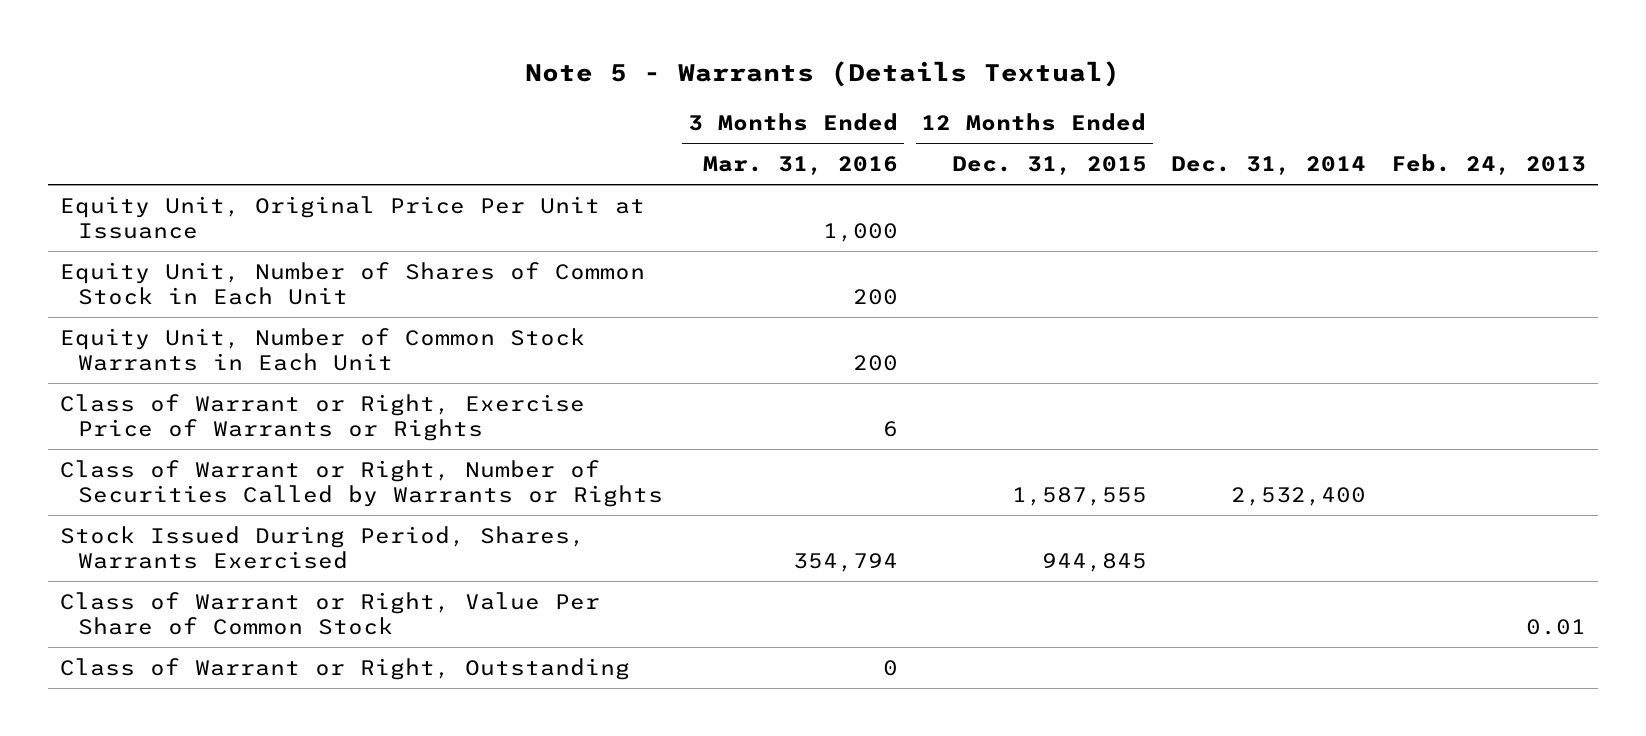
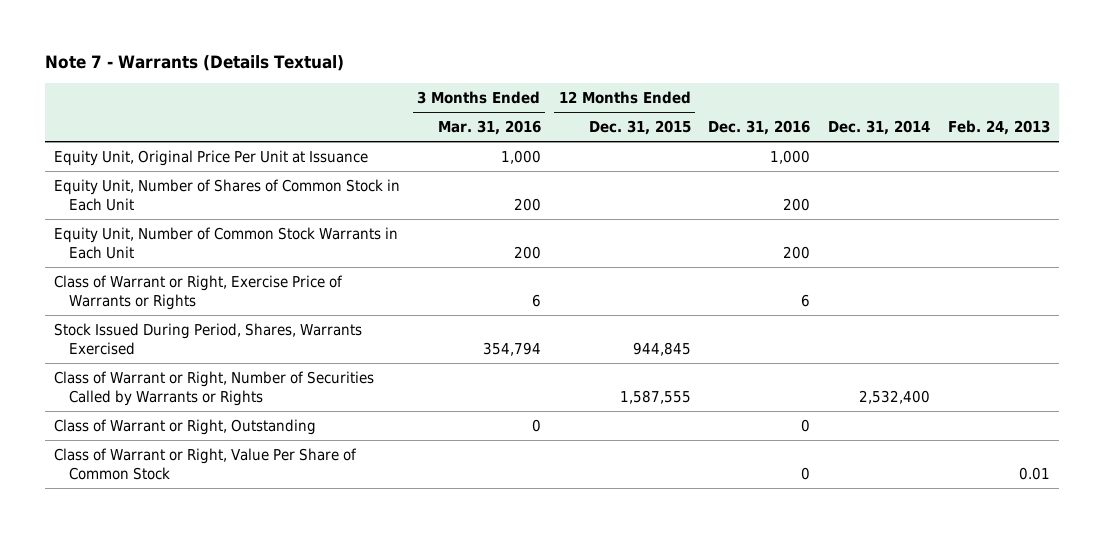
- Note 5 - Warrants (Details Textual)
+ Note 7 - Warrants (Details Textual)
- | 3 Months Ended Mar. 31, 2016 | 12 Months Ended Dec. 31, 2015 | Dec. 31, 2014 | Feb. 24, 2013
+ | 3 Months Ended Mar. 31, 2016 | 12 Months Ended Dec. 31, 2015 | Dec. 31, 2016 | Dec. 31, 2014 | Feb. 24, 2013
moved down: Class of Warrant or Right, Number of Securities Called by Warrants or Rights | | 1,587,555 | | 2,532,400 |
moved down: Class of Warrant or Right, Value Per Share of Common Stock | | | 0 | | 0.01

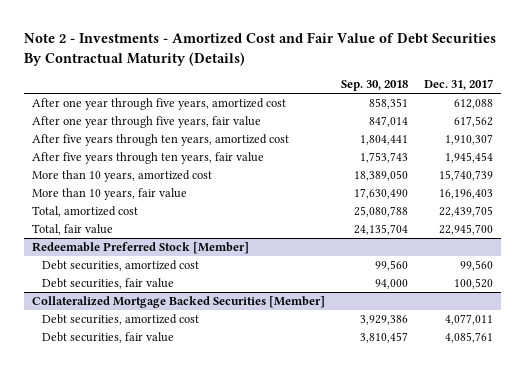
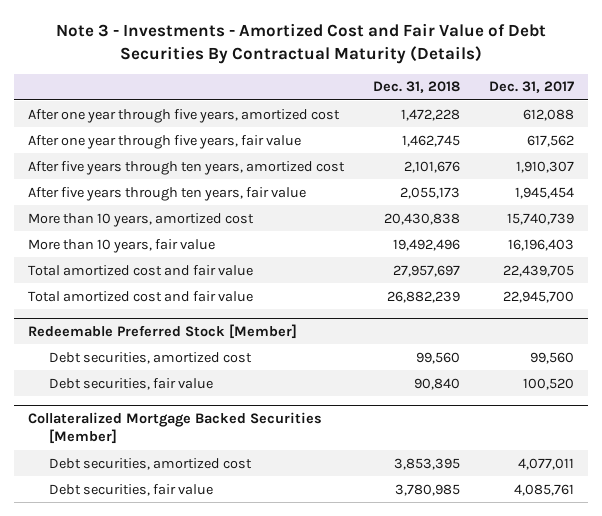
- Note 2 - Investments - Amortized Cost and Fair Value of Debt Securities By Contractual Maturity (Details)
+ Note 3 - Investments - Amortized Cost and Fair Value of Debt Securities By Contractual Maturity (Details)
- | Sep. 30, 2018 | Dec. 31, 2017
+ | Dec. 31, 2018 | Dec. 31, 2017
- Total, amortized cost | 25,080,788 | 22,439,705
- Total, fair value | 24,135,704 | 22,945,700
+ Total amortized cost and fair value | 27,957,697 | 22,439,705
+ Total amortized cost and fair value | 26,882,239 | 22,945,700

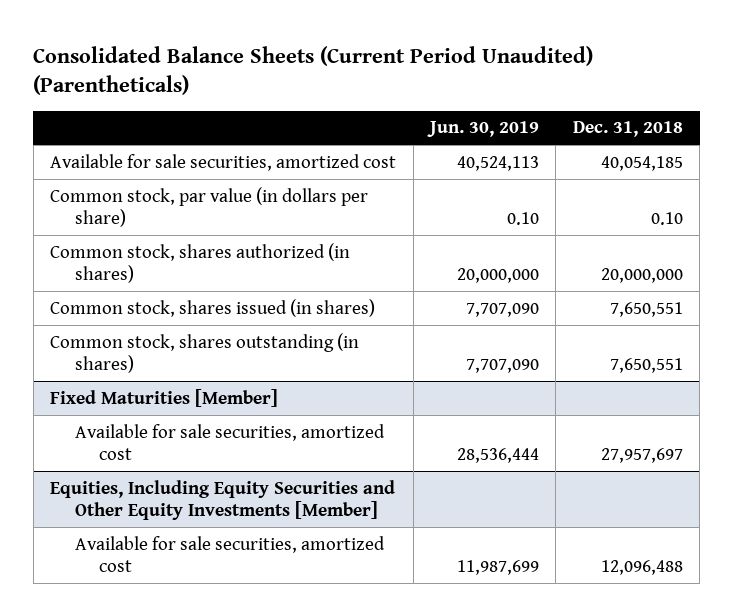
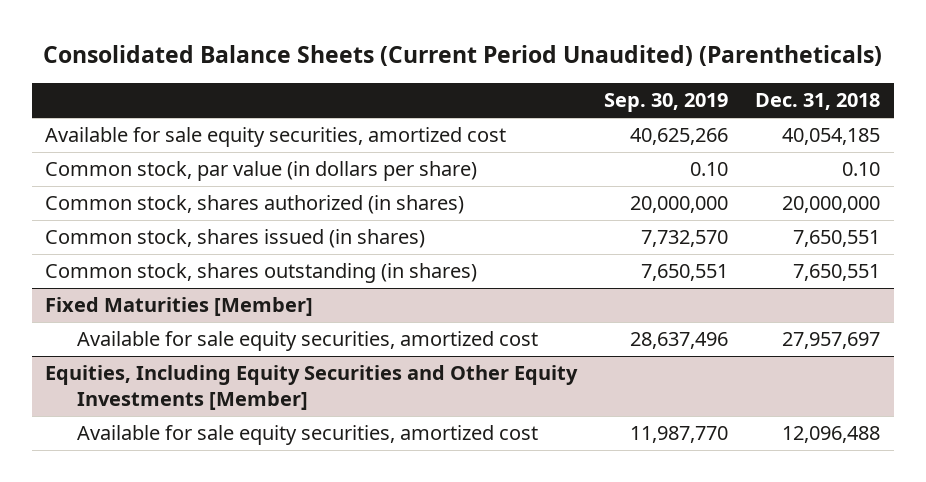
- | Jun. 30, 2019 | Dec. 31, 2018
+ | Sep. 30, 2019 | Dec. 31, 2018
- Available for sale securities, amortized cost | 40,524,113 | 40,054,185
+ Available for sale equity securities, amortized cost | 40,625,266 | 40,054,185
@ Fixed Maturities [Member]
- Available for sale securities, amortized cost | 28,536,444 | 27,957,697
+ Available for sale equity securities, amortized cost | 28,637,496 | 27,957,697
@ Equities, Including Equity Securities and Other Equity Investments [Member]
- Available for sale securities, amortized cost | 11,987,699 | 12,096,488
+ Available for sale equity securities, amortized cost | 11,987,770 | 12,096,488

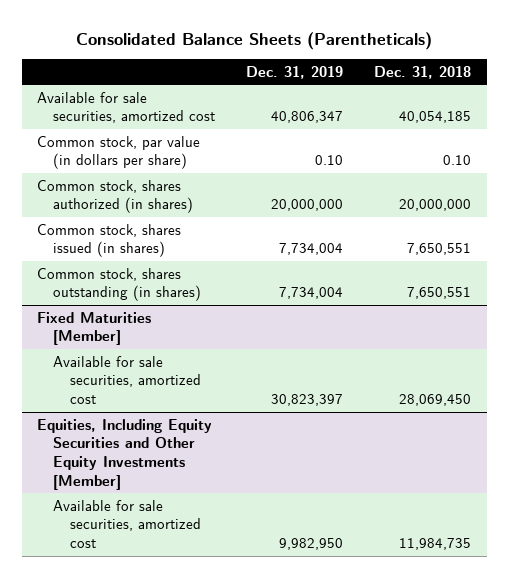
- Consolidated Balance Sheets (Current Period Unaudited) (Parentheticals)
+ Consolidated Balance Sheets (Parentheticals)
- | Sep. 30, 2019 | Dec. 31, 2018
+ | Dec. 31, 2019 | Dec. 31, 2018
- Available for sale equity securities, amortized cost | 40,625,266 | 40,054,185
+ Available for sale securities, amortized cost | 40,806,347 | 40,054,185
@ Fixed Maturities [Member]
- Available for sale equity securities, amortized cost | 28,637,496 | 27,957,697
+ Available for sale securities, amortized cost | 30,823,397 | 28,069,450
@ Equities, Including Equity Securities and Other Equity Investments [Member]
- Available for sale equity securities, amortized cost | 11,987,770 | 12,096,488
+ Available for sale securities, amortized cost | 9,982,950 | 11,984,735

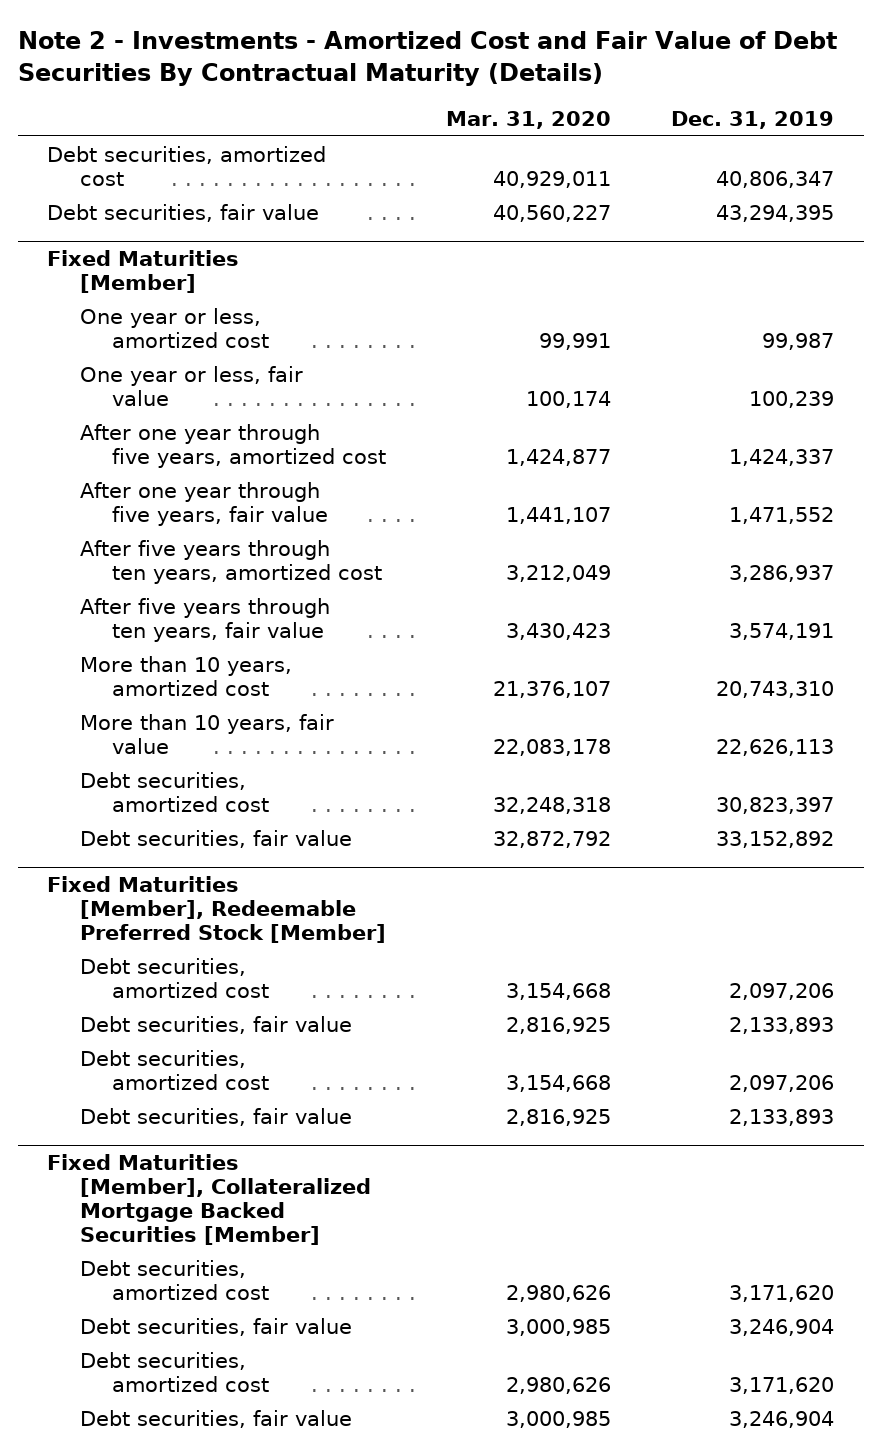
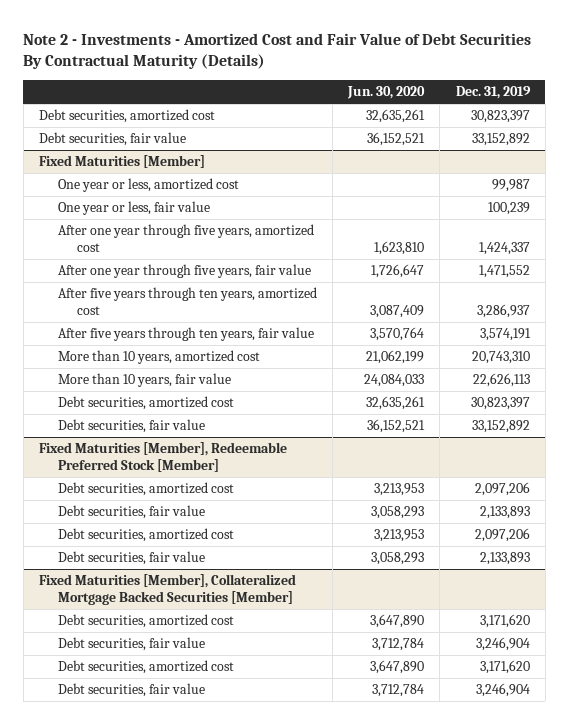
- | Mar. 31, 2020 | Dec. 31, 2019
+ | Jun. 30, 2020 | Dec. 31, 2019
- Debt securities, amortized cost | 40,929,011 | 40,806,347
- Debt securities, fair value | 40,560,227 | 43,294,395
+ Debt securities, amortized cost | 32,635,261 | 30,823,397
+ Debt securities, fair value | 36,152,521 | 33,152,892

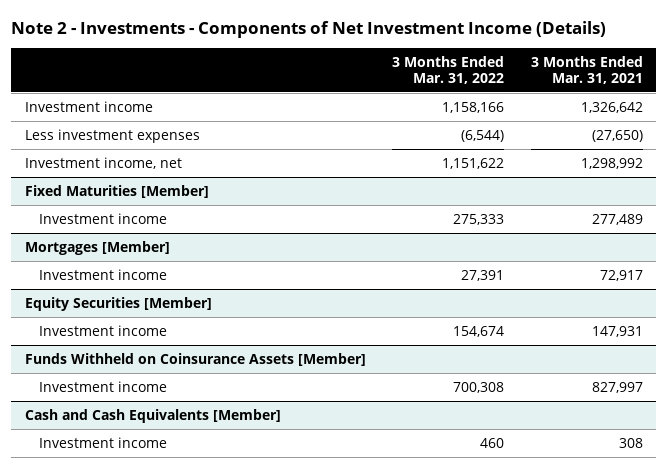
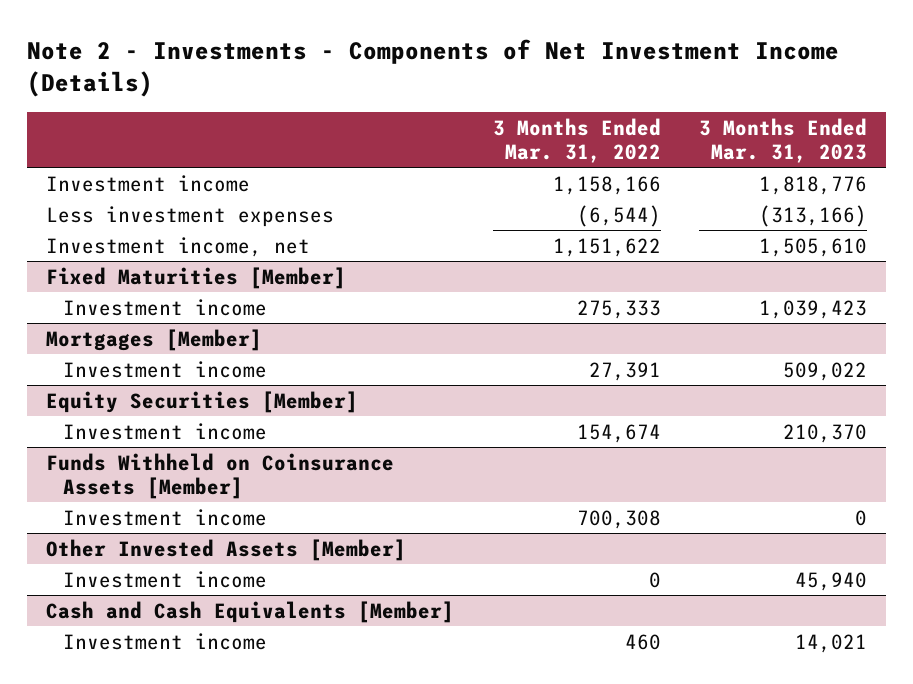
- | 3 Months Ended Mar. 31, 2022 | 3 Months Ended Mar. 31, 2021
+ | 3 Months Ended Mar. 31, 2022 | 3 Months Ended Mar. 31, 2023
+ Other Invested Assets [Member]
+ Investment income | 0 | 45,940

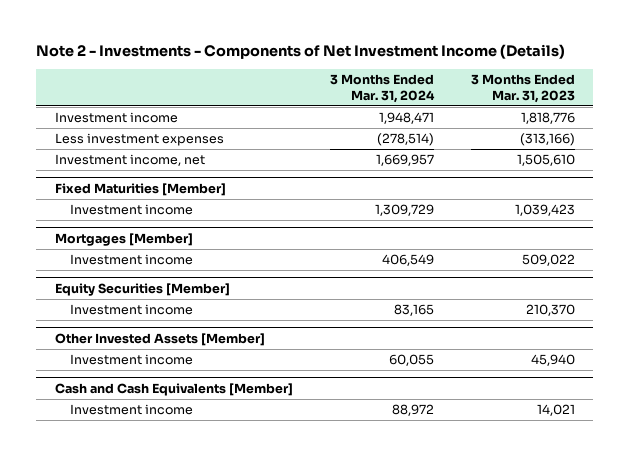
- | 3 Months Ended Mar. 31, 2022 | 3 Months Ended Mar. 31, 2023
+ | 3 Months Ended Mar. 31, 2024 | 3 Months Ended Mar. 31, 2023
- Funds Withheld on Coinsurance Assets [Member]
- Investment income | 700,308 | 0

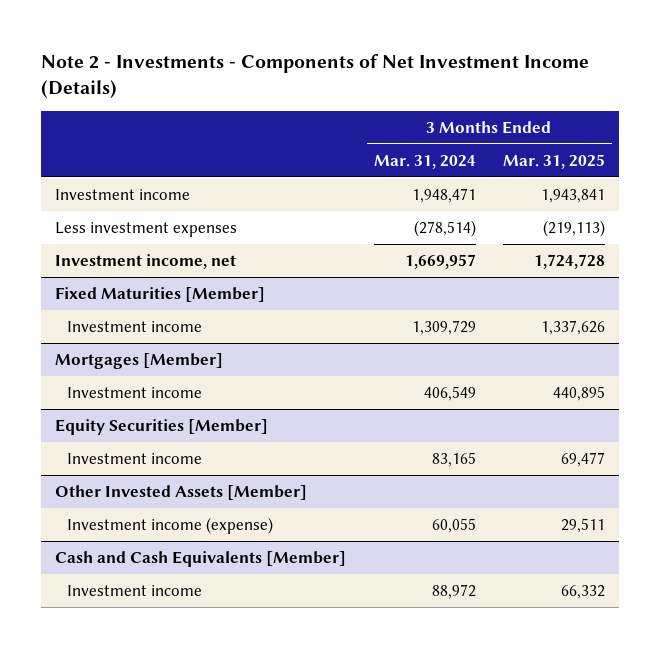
- | 3 Months Ended Mar. 31, 2024 | 3 Months Ended Mar. 31, 2023
+ | 3 Months Ended Mar. 31, 2024 | 3 Months Ended Mar. 31, 2025
@ Other Invested Assets [Member]
- Investment income | 60,055 | 45,940
+ Investment income (expense) | 60,055 | 29,511

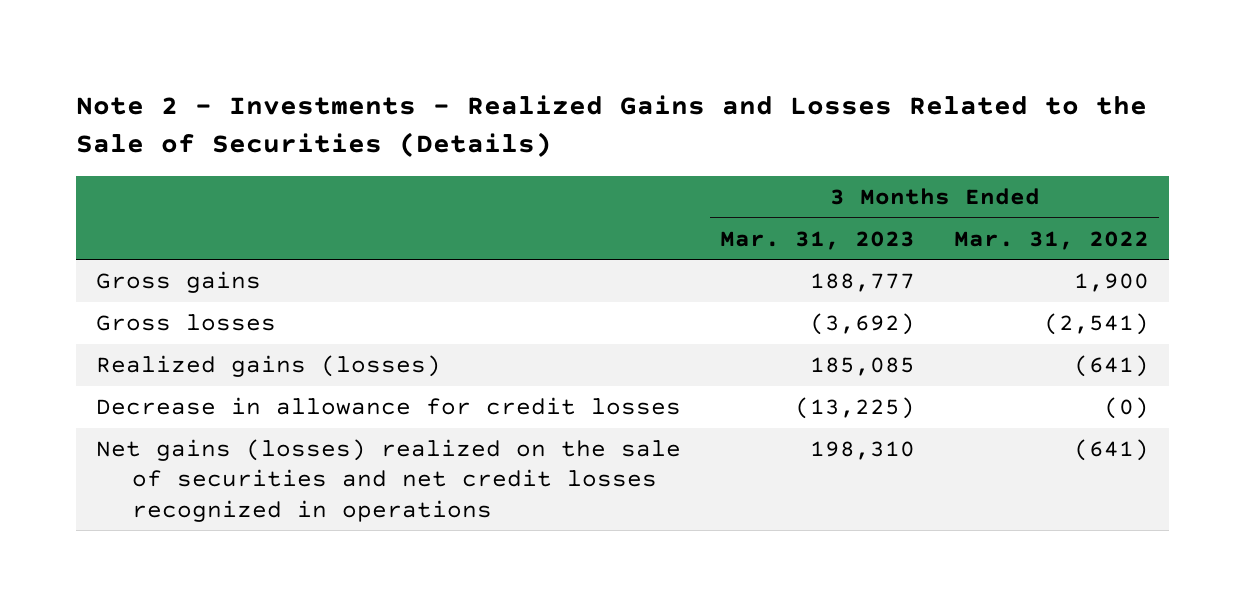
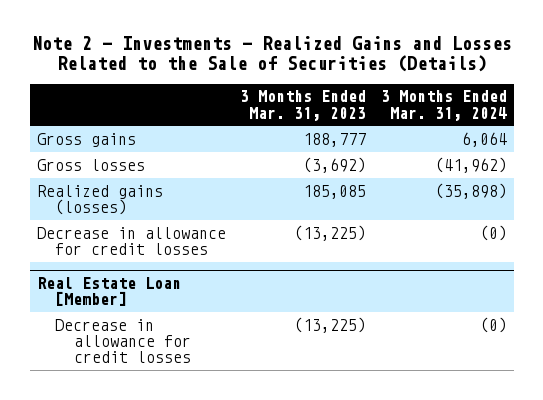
- | 3 Months Ended Mar. 31, 2023 | 3 Months Ended Mar. 31, 2022
+ | 3 Months Ended Mar. 31, 2023 | 3 Months Ended Mar. 31, 2024
- Net gains (losses) realized on the sale of securities and net credit losses recognized in operations | 198,310 | (641)
+ Real Estate Loan [Member]
+ Decrease in allowance for credit losses | (13,225) | (0)

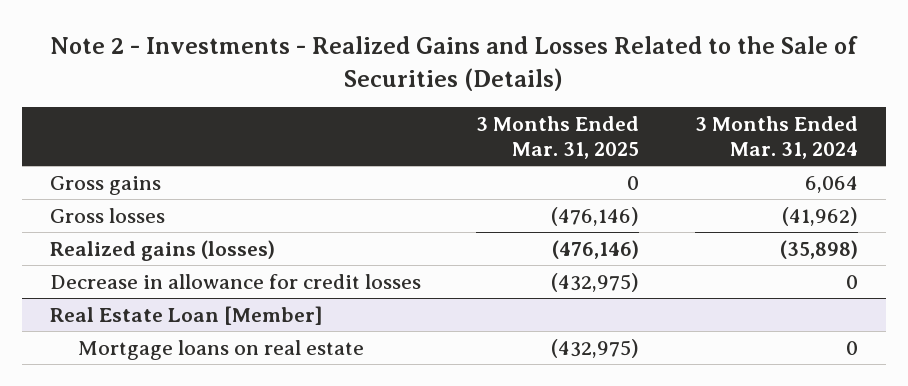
- | 3 Months Ended Mar. 31, 2023 | 3 Months Ended Mar. 31, 2024
+ | 3 Months Ended Mar. 31, 2025 | 3 Months Ended Mar. 31, 2024
- Decrease in allowance for credit losses | (13,225) | (0)
+ Decrease in allowance for credit losses | (432,975) | 0
@ Real Estate Loan [Member]
- Decrease in allowance for credit losses | (13,225) | (0)
+ Mortgage loans on real estate | (432,975) | 0

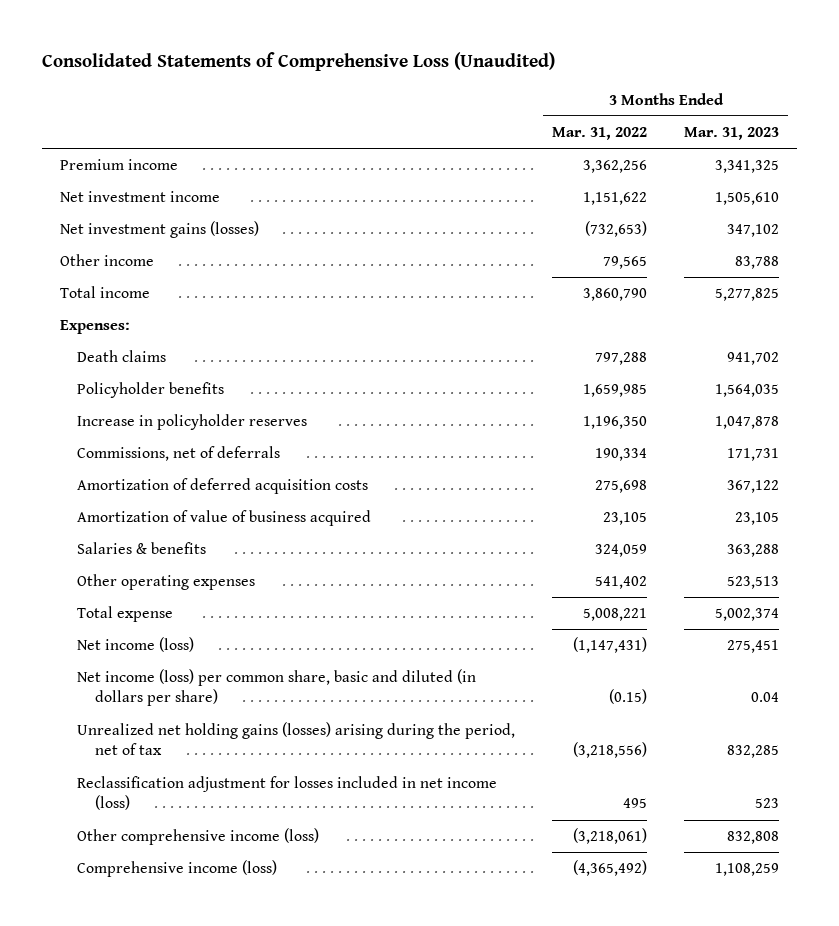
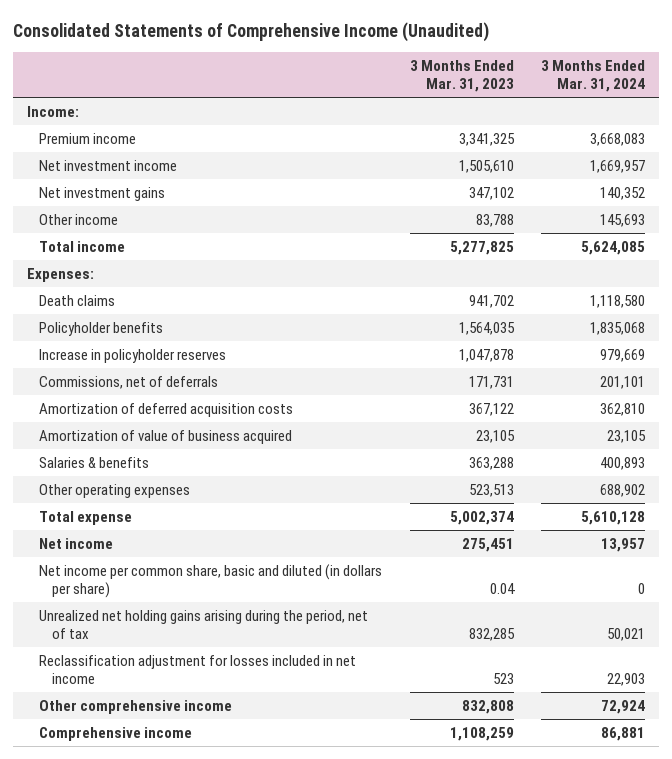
- Consolidated Statements of Comprehensive Loss (Unaudited)
+ Consolidated Statements of Comprehensive Income (Unaudited)
- | 3 Months Ended Mar. 31, 2022 | 3 Months Ended Mar. 31, 2023
+ | 3 Months Ended Mar. 31, 2023 | 3 Months Ended Mar. 31, 2024
+ Income:
- Net investment gains (losses) | (732,653) | 347,102
+ Net investment gains | 347,102 | 140,352
- Net income (loss) | (1,147,431) | 275,451
- Net income (loss) per common share, basic and diluted (in dollars per share) | (0.15) | 0.04
- Unrealized net holding gains (losses) arising during the period, net of tax | (3,218,556) | 832,285
- Reclassification adjustment for losses included in net income (loss) | 495 | 523
- Other comprehensive income (loss) | (3,218,061) | 832,808
- Comprehensive income (loss) | (4,365,492) | 1,108,259
+ Net income | 275,451 | 13,957
+ Net income per common share, basic and diluted (in dollars per share) | 0.04 | 0
+ Unrealized net holding gains arising during the period, net of tax | 832,285 | 50,021
+ Reclassification adjustment for losses included in net income | 523 | 22,903
+ Other comprehensive income | 832,808 | 72,924
+ Comprehensive income | 1,108,259 | 86,881

